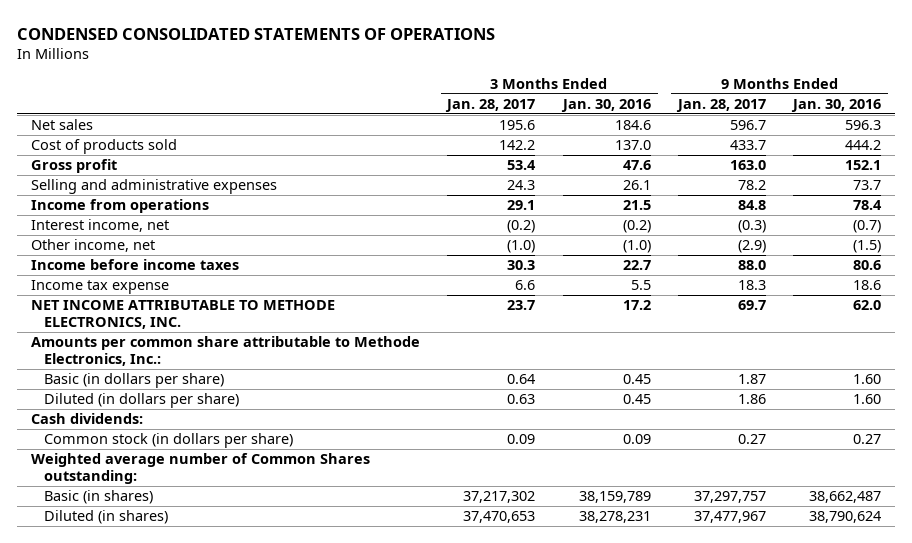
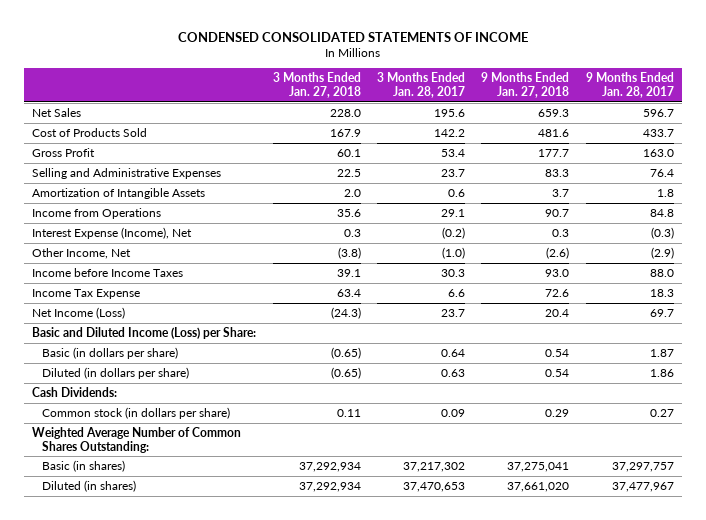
- CONDENSED CONSOLIDATED STATEMENTS OF OPERATIONS
+ CONDENSED CONSOLIDATED STATEMENTS OF INCOME
- | 3 Months Ended Jan. 28, 2017 | 3 Months Ended Jan. 30, 2016 | 9 Months Ended Jan. 28, 2017 | 9 Months Ended Jan. 30, 2016
+ | 3 Months Ended Jan. 27, 2018 | 3 Months Ended Jan. 28, 2017 | 9 Months Ended Jan. 27, 2018 | 9 Months Ended Jan. 28, 2017
- Net sales | 195.6 | 184.6 | 596.7 | 596.3
- Cost of products sold | 142.2 | 137.0 | 433.7 | 444.2
- Gross profit | 53.4 | 47.6 | 163.0 | 152.1
- Selling and administrative expenses | 24.3 | 26.1 | 78.2 | 73.7
- Income from operations | 29.1 | 21.5 | 84.8 | 78.4
- Interest income, net | (0.2) | (0.2) | (0.3) | (0.7)
- Other income, net | (1.0) | (1.0) | (2.9) | (1.5)
- Income before income taxes | 30.3 | 22.7 | 88.0 | 80.6
- Income tax expense | 6.6 | 5.5 | 18.3 | 18.6
- NET INCOME ATTRIBUTABLE TO METHODE ELECTRONICS, INC. | 23.7 | 17.2 | 69.7 | 62.0
- Amounts per common share attributable to Methode Electronics, Inc.:
+ Net Sales | 228.0 | 195.6 | 659.3 | 596.7
+ Cost of Products Sold | 167.9 | 142.2 | 481.6 | 433.7
+ Gross Profit | 60.1 | 53.4 | 177.7 | 163.0
+ Selling and Administrative Expenses | 22.5 | 23.7 | 83.3 | 76.4
+ Amortization of Intangible Assets | 2.0 | 0.6 | 3.7 | 1.8
+ Income from Operations | 35.6 | 29.1 | 90.7 | 84.8
+ Interest Expense (Income), Net | 0.3 | (0.2) | 0.3 | (0.3)
+ Other Income, Net | (3.8) | (1.0) | (2.6) | (2.9)
+ Income before Income Taxes | 39.1 | 30.3 | 93.0 | 88.0
+ Income Tax Expense | 63.4 | 6.6 | 72.6 | 18.3
+ Net Income (Loss) | (24.3) | 23.7 | 20.4 | 69.7
+ Basic and Diluted Income (Loss) per Share:
- Cash dividends:
+ Cash Dividends:
- Weighted average number of Common Shares outstanding:
+ Weighted Average Number of Common Shares Outstanding:

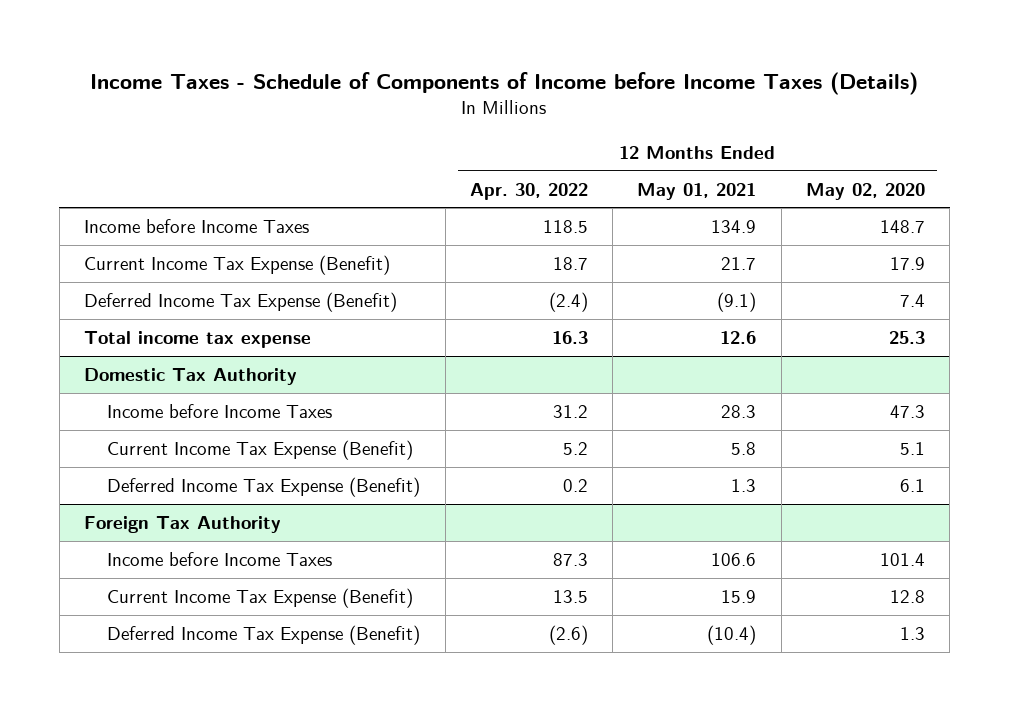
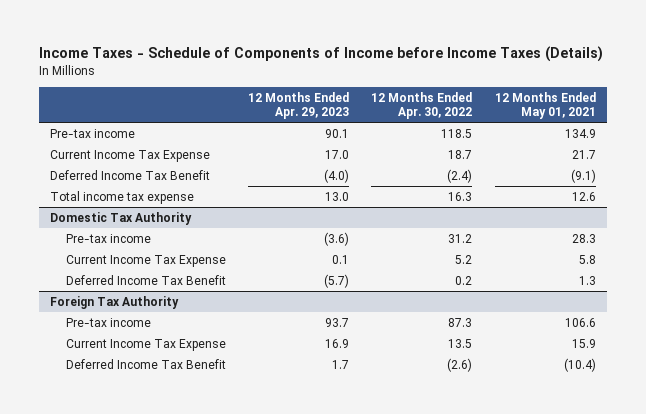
- | 12 Months Ended Apr. 30, 2022 | 12 Months Ended May 01, 2021 | 12 Months Ended May 02, 2020
+ | 12 Months Ended Apr. 29, 2023 | 12 Months Ended Apr. 30, 2022 | 12 Months Ended May 01, 2021
- Income before Income Taxes | 118.5 | 134.9 | 148.7
- Current Income Tax Expense (Benefit) | 18.7 | 21.7 | 17.9
- Deferred Income Tax Expense (Benefit) | (2.4) | (9.1) | 7.4
+ Pre-tax income | 90.1 | 118.5 | 134.9
+ Current Income Tax Expense | 17.0 | 18.7 | 21.7
+ Deferred Income Tax Benefit | (4.0) | (2.4) | (9.1)
@ Domestic Tax Authority
- Income before Income Taxes | 31.2 | 28.3 | 47.3
- Current Income Tax Expense (Benefit) | 5.2 | 5.8 | 5.1
- Deferred Income Tax Expense (Benefit) | 0.2 | 1.3 | 6.1
+ Pre-tax income | (3.6) | 31.2 | 28.3
+ Current Income Tax Expense | 0.1 | 5.2 | 5.8
+ Deferred Income Tax Benefit | (5.7) | 0.2 | 1.3
@ Foreign Tax Authority
- Income before Income Taxes | 87.3 | 106.6 | 101.4
- Current Income Tax Expense (Benefit) | 13.5 | 15.9 | 12.8
- Deferred Income Tax Expense (Benefit) | (2.6) | (10.4) | 1.3
+ Pre-tax income | 93.7 | 87.3 | 106.6
+ Current Income Tax Expense | 16.9 | 13.5 | 15.9
+ Deferred Income Tax Benefit | 1.7 | (2.6) | (10.4)

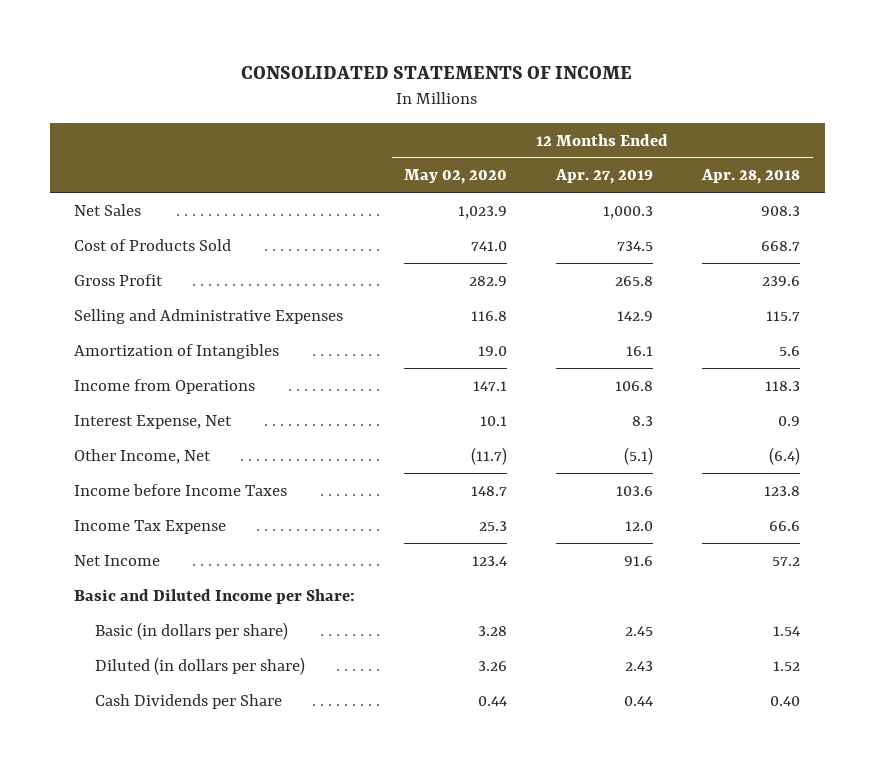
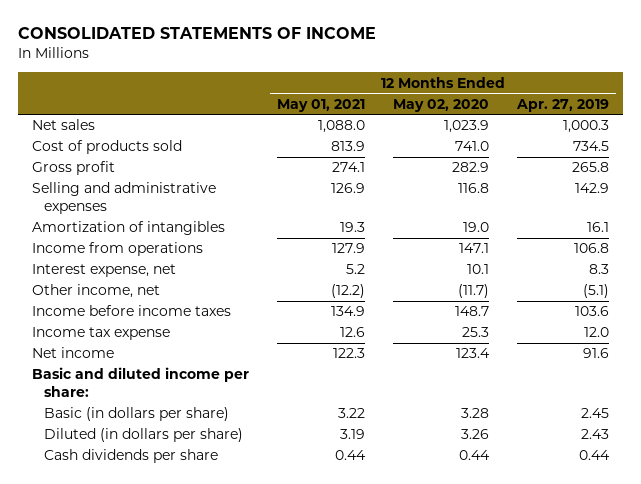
- | 12 Months Ended May 02, 2020 | 12 Months Ended Apr. 27, 2019 | 12 Months Ended Apr. 28, 2018
+ | 12 Months Ended May 01, 2021 | 12 Months Ended May 02, 2020 | 12 Months Ended Apr. 27, 2019
- Net Sales | 1,023.9 | 1,000.3 | 908.3
- Cost of Products Sold | 741.0 | 734.5 | 668.7
- Gross Profit | 282.9 | 265.8 | 239.6
- Selling and Administrative Expenses | 116.8 | 142.9 | 115.7
- Amortization of Intangibles | 19.0 | 16.1 | 5.6
- Income from Operations | 147.1 | 106.8 | 118.3
- Interest Expense, Net | 10.1 | 8.3 | 0.9
- Other Income, Net | (11.7) | (5.1) | (6.4)
- Income before Income Taxes | 148.7 | 103.6 | 123.8
- Income Tax Expense | 25.3 | 12.0 | 66.6
- Net Income | 123.4 | 91.6 | 57.2
- Basic and Diluted Income per Share:
+ Net sales | 1,088.0 | 1,023.9 | 1,000.3
+ Cost of products sold | 813.9 | 741.0 | 734.5
+ Gross profit | 274.1 | 282.9 | 265.8
+ Selling and administrative expenses | 126.9 | 116.8 | 142.9
+ Amortization of intangibles | 19.3 | 19.0 | 16.1
+ Income from operations | 127.9 | 147.1 | 106.8
+ Interest expense, net | 5.2 | 10.1 | 8.3
+ Other income, net | (12.2) | (11.7) | (5.1)
+ Income before income taxes | 134.9 | 148.7 | 103.6
+ Income tax expense | 12.6 | 25.3 | 12.0
+ Net income | 122.3 | 123.4 | 91.6
+ Basic and diluted income per share:
- Cash Dividends per Share | 0.44 | 0.44 | 0.40
+ Cash dividends per share | 0.44 | 0.44 | 0.44

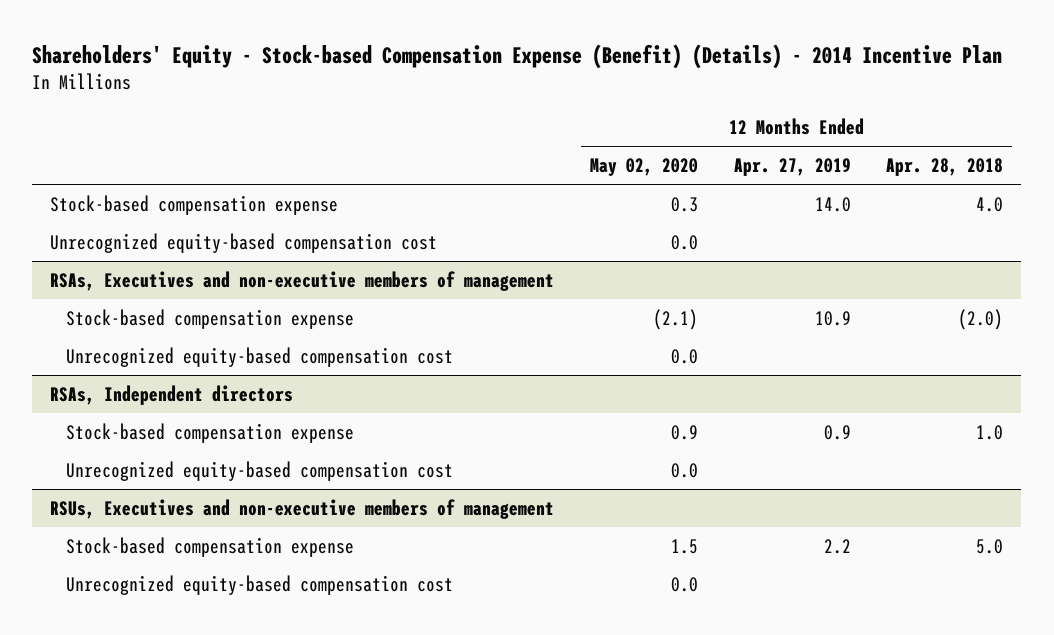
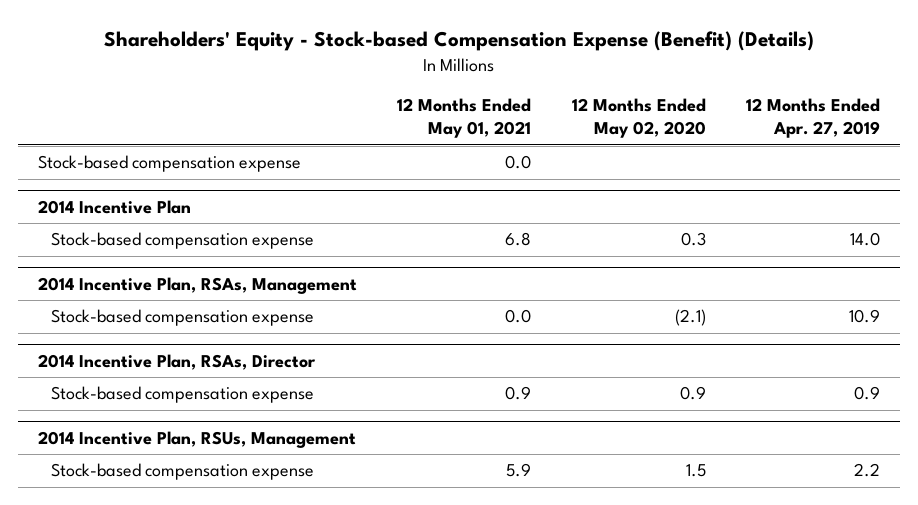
- Shareholders' Equity - Stock-based Compensation Expense (Benefit) (Details) - 2014 Incentive Plan
+ Shareholders' Equity - Stock-based Compensation Expense (Benefit) (Details)
- | 12 Months Ended May 02, 2020 | 12 Months Ended Apr. 27, 2019 | 12 Months Ended Apr. 28, 2018
+ | 12 Months Ended May 01, 2021 | 12 Months Ended May 02, 2020 | 12 Months Ended Apr. 27, 2019
+ Stock-based compensation expense | 0.0 | |
+ 2014 Incentive Plan
- Unrecognized equity-based compensation cost | 0.0 | |
- RSAs, Executives and non-executive members of management
+ 2014 Incentive Plan, RSAs, Management
- Unrecognized equity-based compensation cost | 0.0 | |
- RSAs, Independent directors
+ 2014 Incentive Plan, RSAs, Director
- Unrecognized equity-based compensation cost | 0.0 | |
- RSUs, Executives and non-executive members of management
+ 2014 Incentive Plan, RSUs, Management
- Unrecognized equity-based compensation cost | 0.0 | |

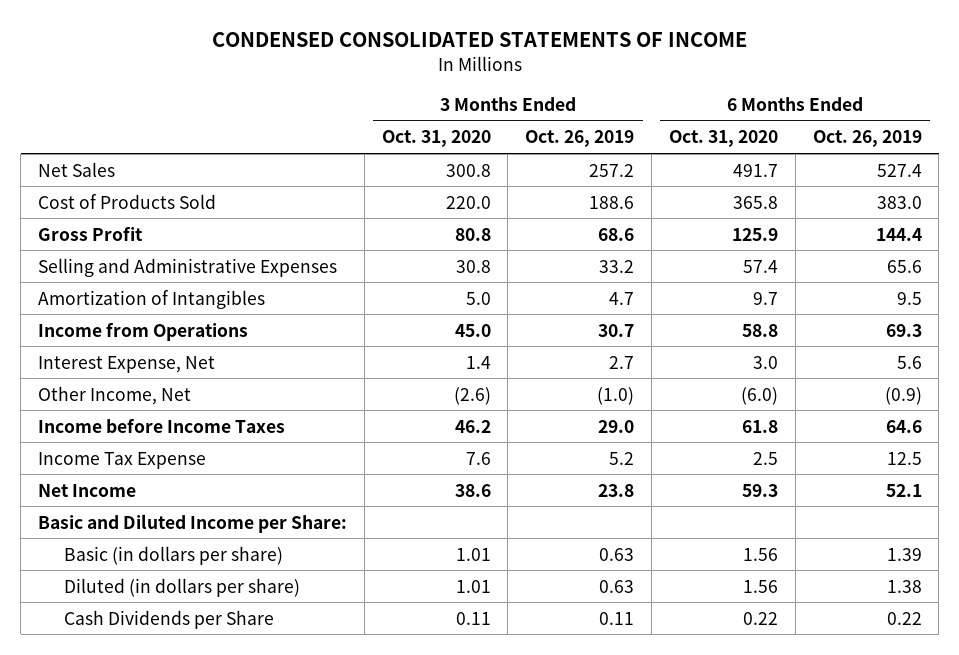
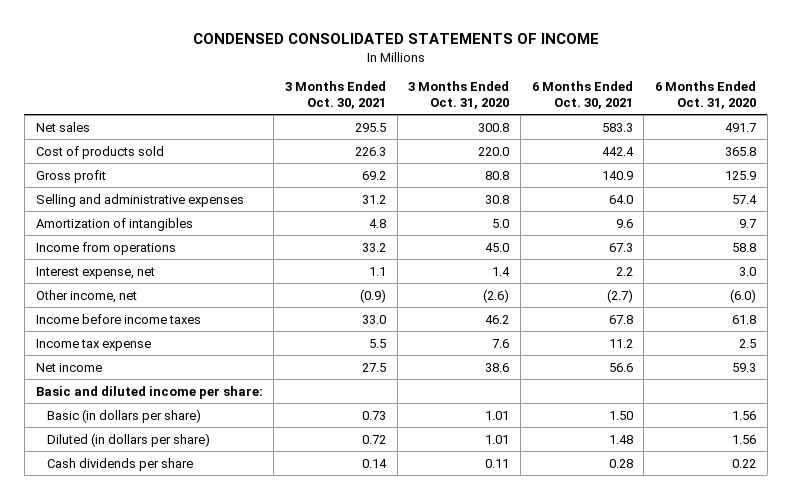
- | 3 Months Ended Oct. 31, 2020 | 3 Months Ended Oct. 26, 2019 | 6 Months Ended Oct. 31, 2020 | 6 Months Ended Oct. 26, 2019
+ | 3 Months Ended Oct. 30, 2021 | 3 Months Ended Oct. 31, 2020 | 6 Months Ended Oct. 30, 2021 | 6 Months Ended Oct. 31, 2020
- Net Sales | 300.8 | 257.2 | 491.7 | 527.4
- Cost of Products Sold | 220.0 | 188.6 | 365.8 | 383.0
- Gross Profit | 80.8 | 68.6 | 125.9 | 144.4
- Selling and Administrative Expenses | 30.8 | 33.2 | 57.4 | 65.6
- Amortization of Intangibles | 5.0 | 4.7 | 9.7 | 9.5
- Income from Operations | 45.0 | 30.7 | 58.8 | 69.3
- Interest Expense, Net | 1.4 | 2.7 | 3.0 | 5.6
- Other Income, Net | (2.6) | (1.0) | (6.0) | (0.9)
- Income before Income Taxes | 46.2 | 29.0 | 61.8 | 64.6
- Income Tax Expense | 7.6 | 5.2 | 2.5 | 12.5
- Net Income | 38.6 | 23.8 | 59.3 | 52.1
- Basic and Diluted Income per Share:
+ Net sales | 295.5 | 300.8 | 583.3 | 491.7
+ Cost of products sold | 226.3 | 220.0 | 442.4 | 365.8
+ Gross profit | 69.2 | 80.8 | 140.9 | 125.9
+ Selling and administrative expenses | 31.2 | 30.8 | 64.0 | 57.4
+ Amortization of intangibles | 4.8 | 5.0 | 9.6 | 9.7
+ Income from operations | 33.2 | 45.0 | 67.3 | 58.8
+ Interest expense, net | 1.1 | 1.4 | 2.2 | 3.0
+ Other income, net | (0.9) | (2.6) | (2.7) | (6.0)
+ Income before income taxes | 33.0 | 46.2 | 67.8 | 61.8
+ Income tax expense | 5.5 | 7.6 | 11.2 | 2.5
+ Net income | 27.5 | 38.6 | 56.6 | 59.3
+ Basic and diluted income per share:
- Cash Dividends per Share | 0.11 | 0.11 | 0.22 | 0.22
+ Cash dividends per share | 0.14 | 0.11 | 0.28 | 0.22

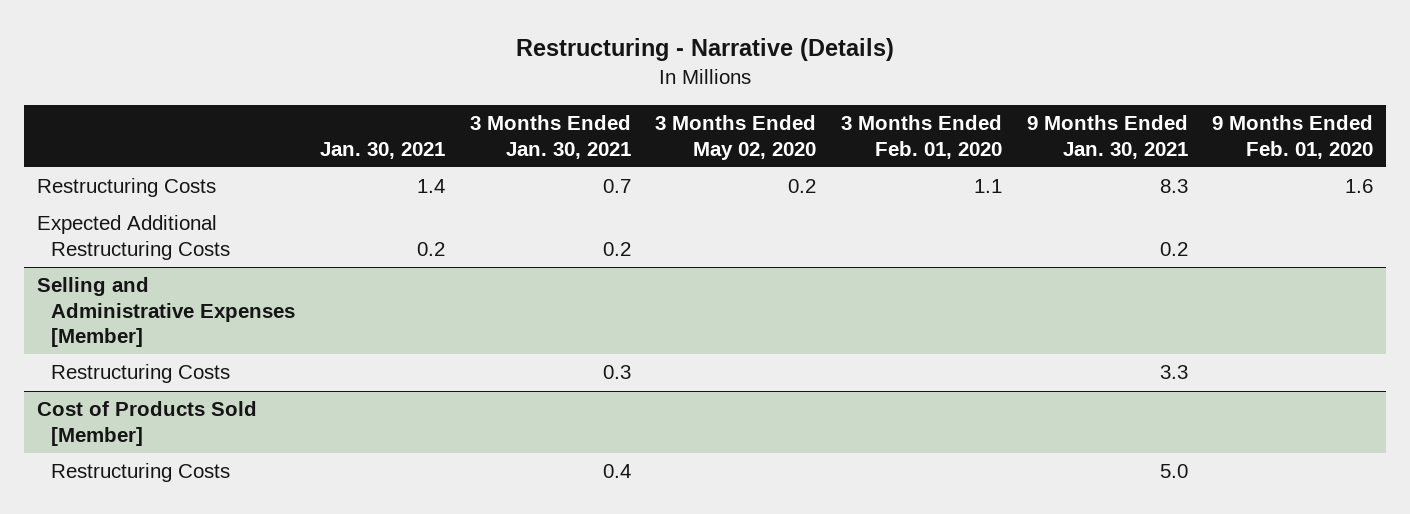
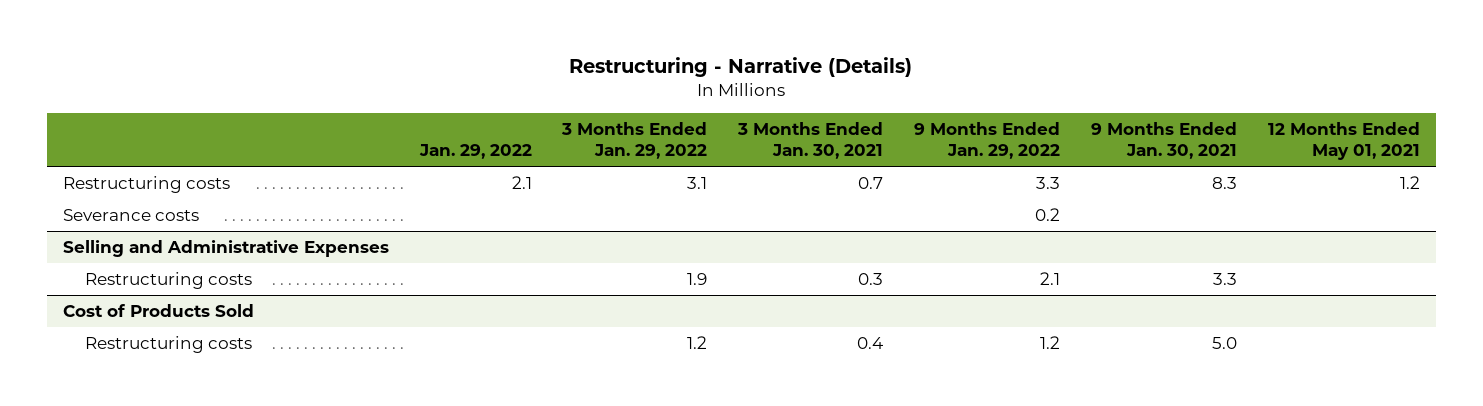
- | Jan. 30, 2021 | 3 Months Ended Jan. 30, 2021 | 3 Months Ended May 02, 2020 | 3 Months Ended Feb. 01, 2020 | 9 Months Ended Jan. 30, 2021 | 9 Months Ended Feb. 01, 2020
+ | Jan. 29, 2022 | 3 Months Ended Jan. 29, 2022 | 3 Months Ended Jan. 30, 2021 | 9 Months Ended Jan. 29, 2022 | 9 Months Ended Jan. 30, 2021 | 12 Months Ended May 01, 2021
- Restructuring Costs | 1.4 | 0.7 | 0.2 | 1.1 | 8.3 | 1.6
- Expected Additional Restructuring Costs | 0.2 | 0.2 | | | 0.2 |
- Selling and Administrative Expenses [Member]
- Restructuring Costs | | 0.3 | | | 3.3 |
- Cost of Products Sold [Member]
- Restructuring Costs | | 0.4 | | | 5.0 |
+ Restructuring costs | 2.1 | 3.1 | 0.7 | 3.3 | 8.3 | 1.2
+ Severance costs | | | | 0.2 | |
+ Selling and Administrative Expenses
+ Restructuring costs | | 1.9 | 0.3 | 2.1 | 3.3 |
+ Cost of Products Sold
+ Restructuring costs | | 1.2 | 0.4 | 1.2 | 5.0 |

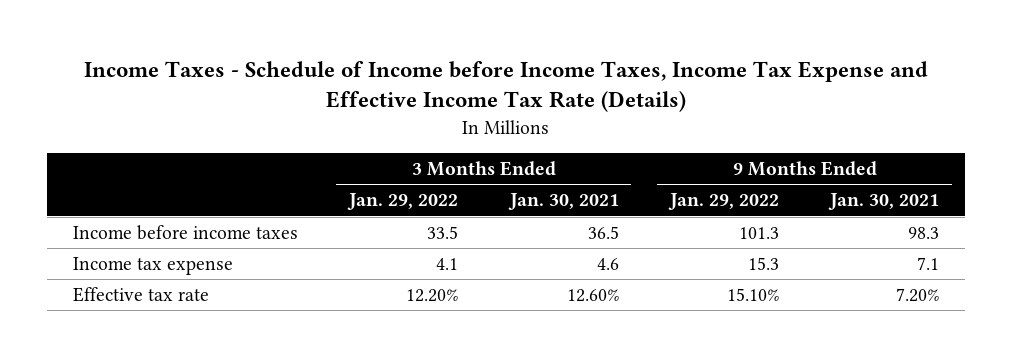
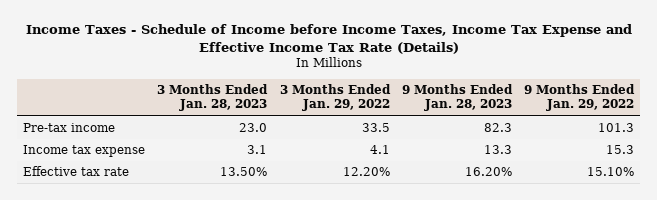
- | 3 Months Ended Jan. 29, 2022 | 3 Months Ended Jan. 30, 2021 | 9 Months Ended Jan. 29, 2022 | 9 Months Ended Jan. 30, 2021
+ | 3 Months Ended Jan. 28, 2023 | 3 Months Ended Jan. 29, 2022 | 9 Months Ended Jan. 28, 2023 | 9 Months Ended Jan. 29, 2022
- Income before income taxes | 33.5 | 36.5 | 101.3 | 98.3
+ Pre-tax income | 23.0 | 33.5 | 82.3 | 101.3

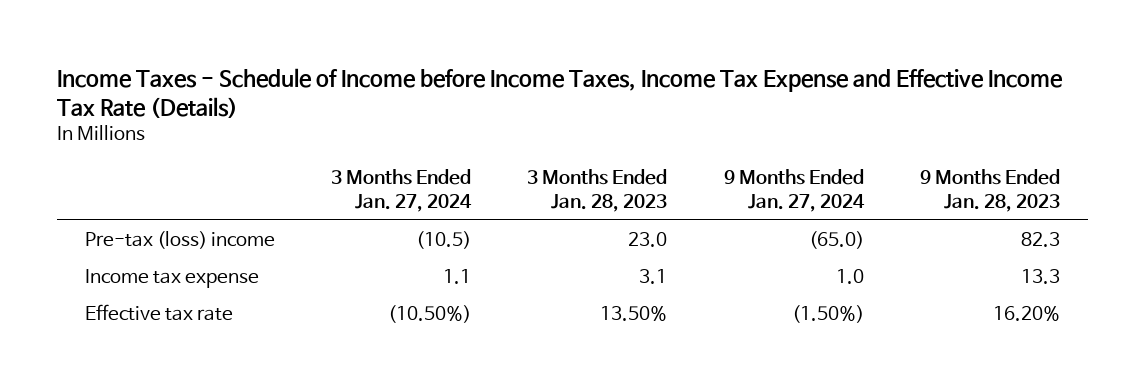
- | 3 Months Ended Jan. 28, 2023 | 3 Months Ended Jan. 29, 2022 | 9 Months Ended Jan. 28, 2023 | 9 Months Ended Jan. 29, 2022
+ | 3 Months Ended Jan. 27, 2024 | 3 Months Ended Jan. 28, 2023 | 9 Months Ended Jan. 27, 2024 | 9 Months Ended Jan. 28, 2023
- Pre-tax income | 23.0 | 33.5 | 82.3 | 101.3
+ Pre-tax (loss) income | (10.5) | 23.0 | (65.0) | 82.3

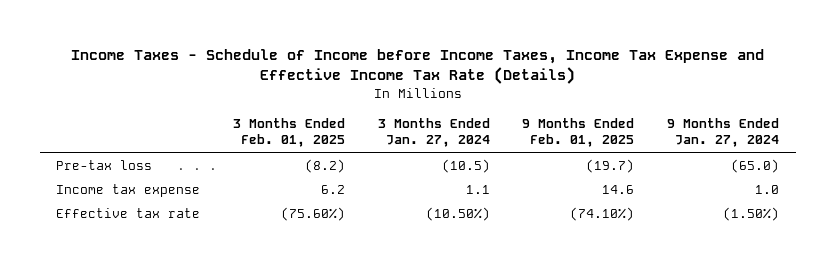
- | 3 Months Ended Jan. 27, 2024 | 3 Months Ended Jan. 28, 2023 | 9 Months Ended Jan. 27, 2024 | 9 Months Ended Jan. 28, 2023
+ | 3 Months Ended Feb. 01, 2025 | 3 Months Ended Jan. 27, 2024 | 9 Months Ended Feb. 01, 2025 | 9 Months Ended Jan. 27, 2024
- Pre-tax (loss) income | (10.5) | 23.0 | (65.0) | 82.3
+ Pre-tax loss | (8.2) | (10.5) | (19.7) | (65.0)

